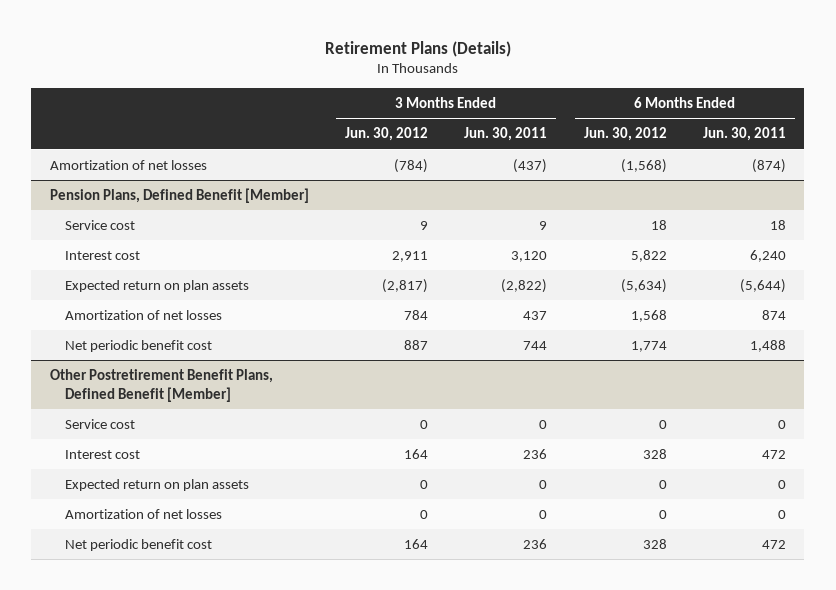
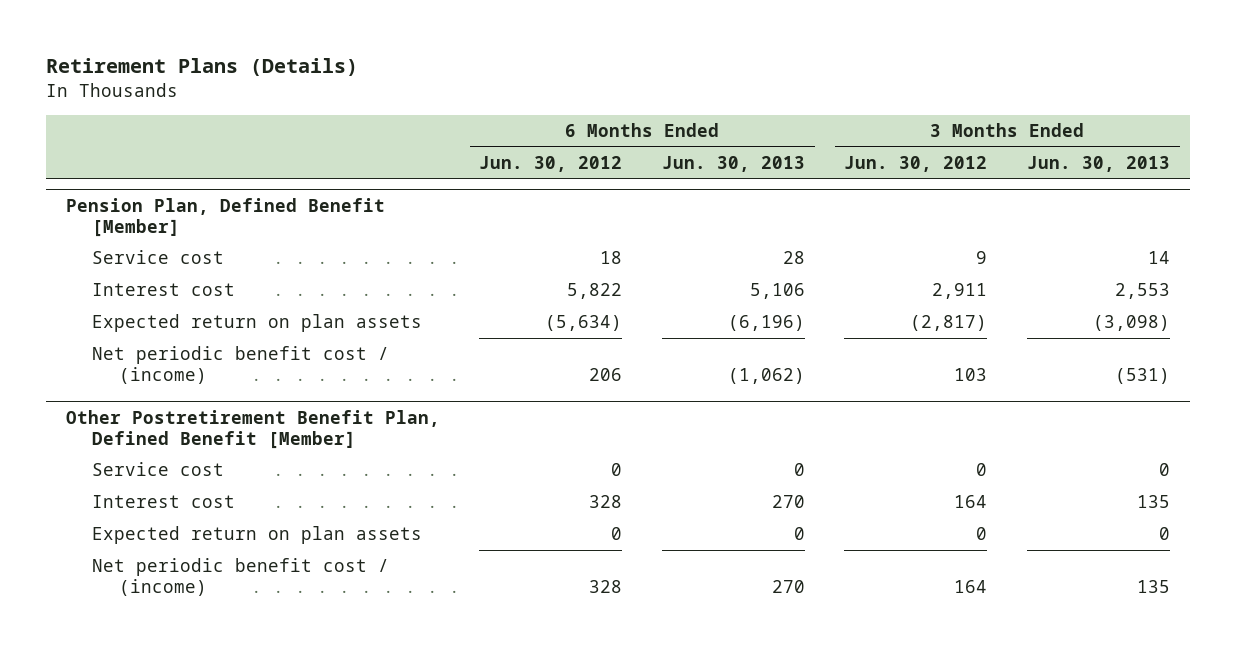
- | 3 Months Ended Jun. 30, 2012 | 3 Months Ended Jun. 30, 2011 | 6 Months Ended Jun. 30, 2012 | 6 Months Ended Jun. 30, 2011
+ | 6 Months Ended Jun. 30, 2012 | 6 Months Ended Jun. 30, 2013 | 3 Months Ended Jun. 30, 2012 | 3 Months Ended Jun. 30, 2013
- Amortization of net losses | (784) | (437) | (1,568) | (874)
- Pension Plans, Defined Benefit [Member]
+ Pension Plan, Defined Benefit [Member]
- Amortization of net losses | 784 | 437 | 1,568 | 874
- Net periodic benefit cost | 887 | 744 | 1,774 | 1,488
- Other Postretirement Benefit Plans, Defined Benefit [Member]
+ Net periodic benefit cost / (income) | 206 | (1,062) | 103 | (531)
+ Other Postretirement Benefit Plan, Defined Benefit [Member]
- Amortization of net losses | 0 | 0 | 0 | 0
- Net periodic benefit cost | 164 | 236 | 328 | 472
+ Net periodic benefit cost / (income) | 328 | 270 | 164 | 135

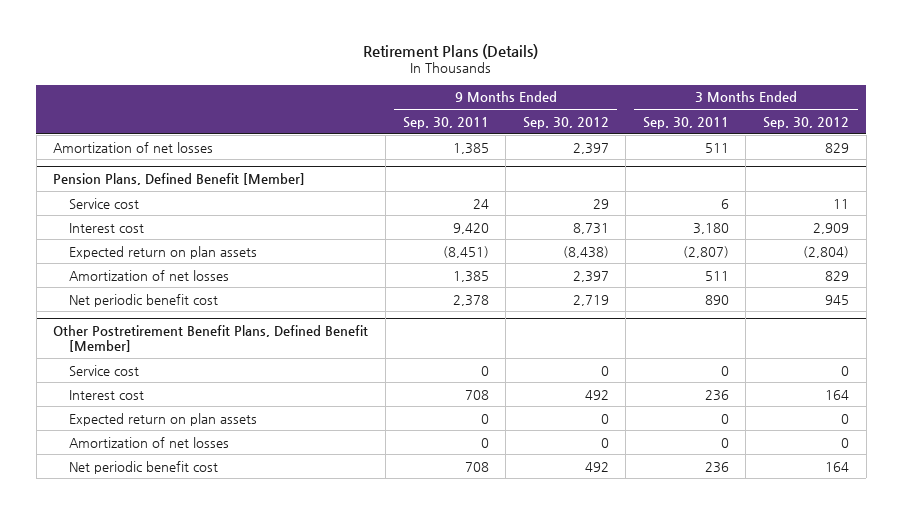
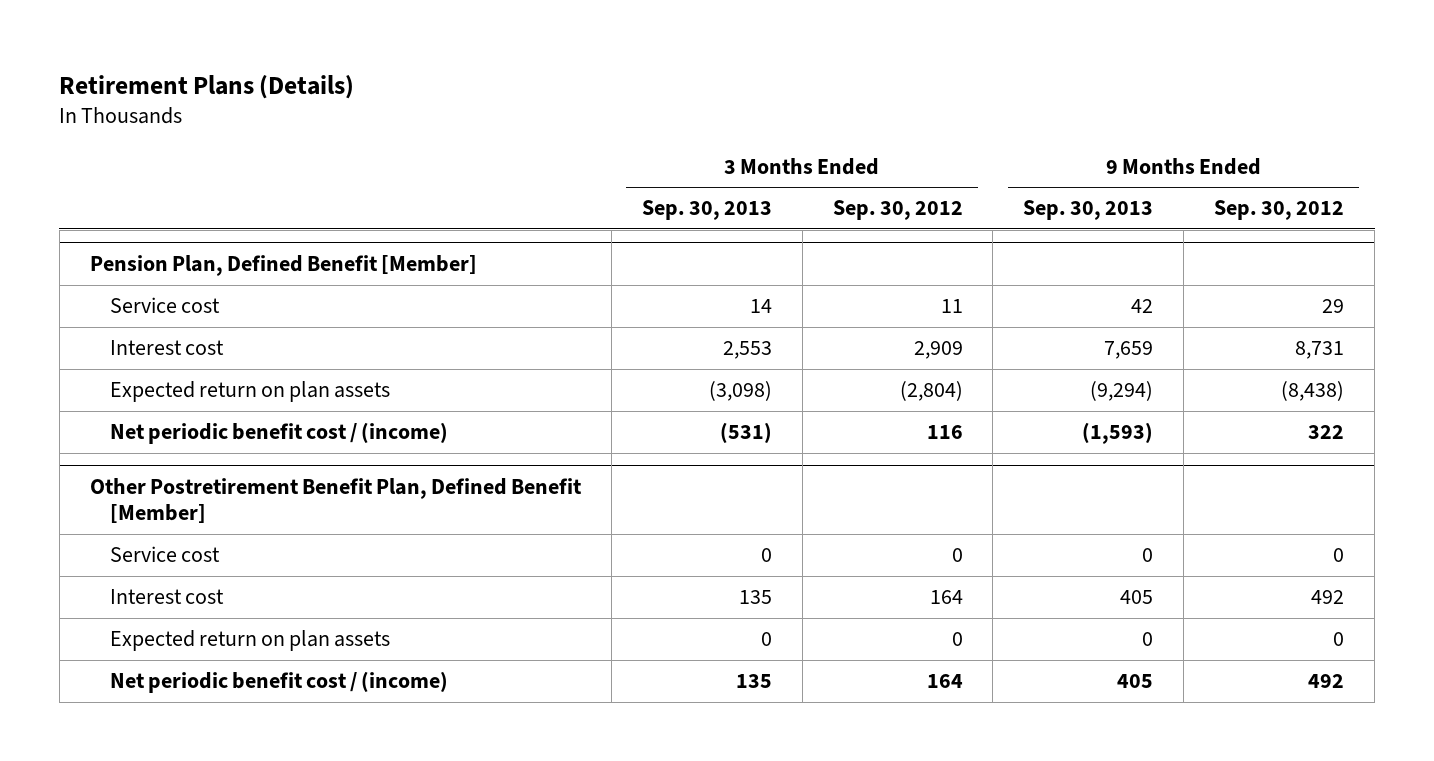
- | 9 Months Ended Sep. 30, 2011 | 9 Months Ended Sep. 30, 2012 | 3 Months Ended Sep. 30, 2011 | 3 Months Ended Sep. 30, 2012
+ | 3 Months Ended Sep. 30, 2013 | 3 Months Ended Sep. 30, 2012 | 9 Months Ended Sep. 30, 2013 | 9 Months Ended Sep. 30, 2012
- Amortization of net losses | 1,385 | 2,397 | 511 | 829
- Pension Plans, Defined Benefit [Member]
+ Pension Plan, Defined Benefit [Member]
- Amortization of net losses | 1,385 | 2,397 | 511 | 829
- Net periodic benefit cost | 2,378 | 2,719 | 890 | 945
- Other Postretirement Benefit Plans, Defined Benefit [Member]
+ Net periodic benefit cost / (income) | (531) | 116 | (1,593) | 322
+ Other Postretirement Benefit Plan, Defined Benefit [Member]
- Amortization of net losses | 0 | 0 | 0 | 0
- Net periodic benefit cost | 708 | 492 | 236 | 164
+ Net periodic benefit cost / (income) | 135 | 164 | 405 | 492

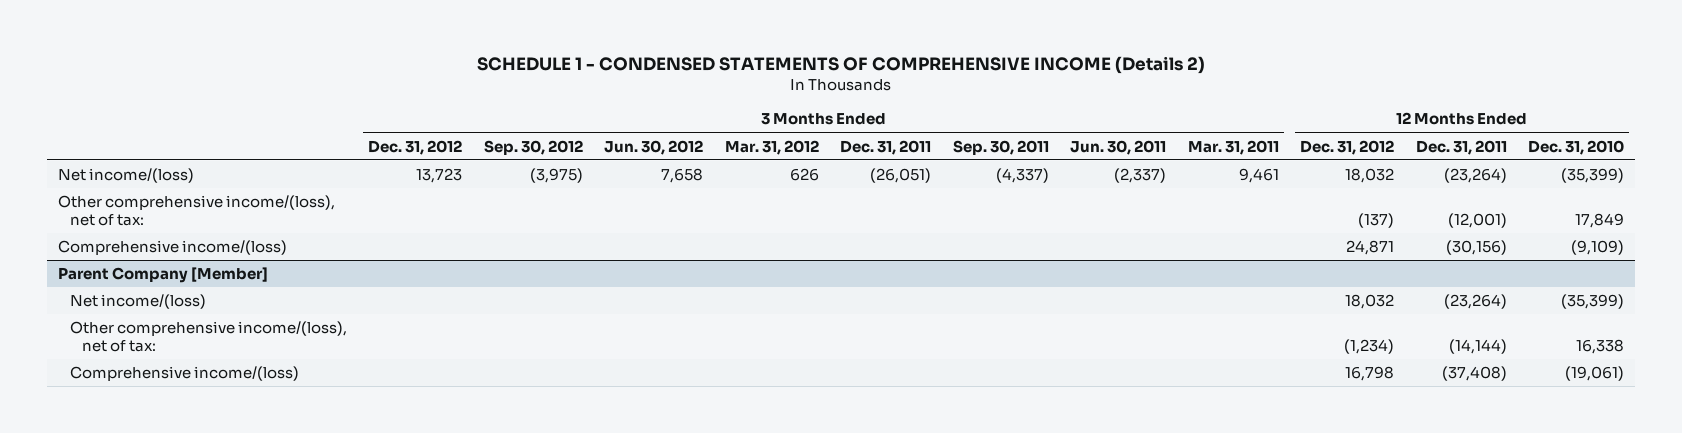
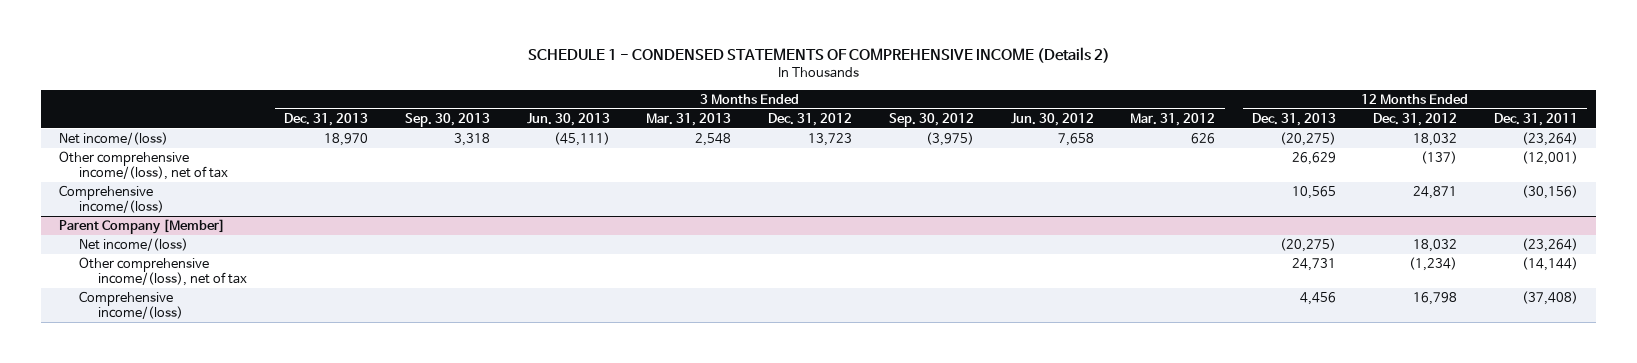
- | 3 Months Ended Dec. 31, 2012 | 3 Months Ended Sep. 30, 2012 | 3 Months Ended Jun. 30, 2012 | 3 Months Ended Mar. 31, 2012 | 3 Months Ended Dec. 31, 2011 | 3 Months Ended Sep. 30, 2011 | 3 Months Ended Jun. 30, 2011 | 3 Months Ended Mar. 31, 2011 | 12 Months Ended Dec. 31, 2012 | 12 Months Ended Dec. 31, 2011 | 12 Months Ended Dec. 31, 2010
+ | 3 Months Ended Dec. 31, 2013 | 3 Months Ended Sep. 30, 2013 | 3 Months Ended Jun. 30, 2013 | 3 Months Ended Mar. 31, 2013 | 3 Months Ended Dec. 31, 2012 | 3 Months Ended Sep. 30, 2012 | 3 Months Ended Jun. 30, 2012 | 3 Months Ended Mar. 31, 2012 | 12 Months Ended Dec. 31, 2013 | 12 Months Ended Dec. 31, 2012 | 12 Months Ended Dec. 31, 2011
- Other comprehensive income/(loss), net of tax: | | | | | | | | | (137) | (12,001) | 17,849
+ Other comprehensive income/(loss), net of tax | | | | | | | | | 26,629 | (137) | (12,001)
@ Parent Company [Member]
- Other comprehensive income/(loss), net of tax: | | | | | | | | | (1,234) | (14,144) | 16,338
+ Other comprehensive income/(loss), net of tax | | | | | | | | | 24,731 | (1,234) | (14,144)

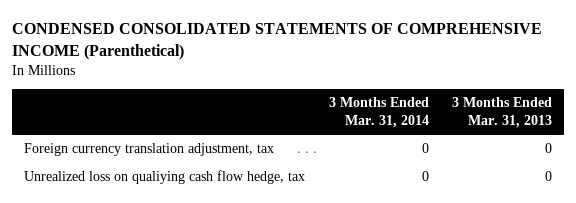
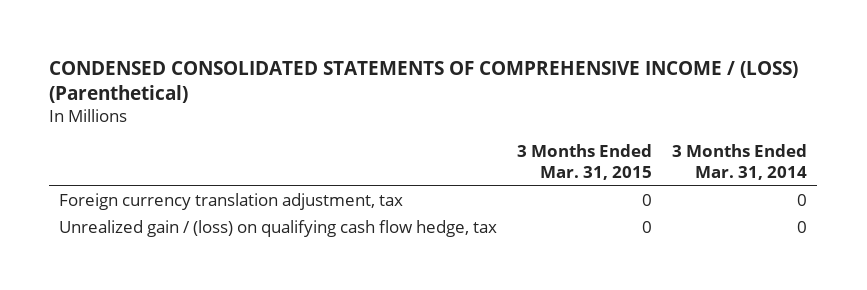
- CONDENSED CONSOLIDATED STATEMENTS OF COMPREHENSIVE INCOME (Parenthetical)
+ CONDENSED CONSOLIDATED STATEMENTS OF COMPREHENSIVE INCOME / (LOSS) (Parenthetical)
- | 3 Months Ended Mar. 31, 2014 | 3 Months Ended Mar. 31, 2013
+ | 3 Months Ended Mar. 31, 2015 | 3 Months Ended Mar. 31, 2014
- Unrealized loss on qualiying cash flow hedge, tax | 0 | 0
+ Unrealized gain / (loss) on qualifying cash flow hedge, tax | 0 | 0

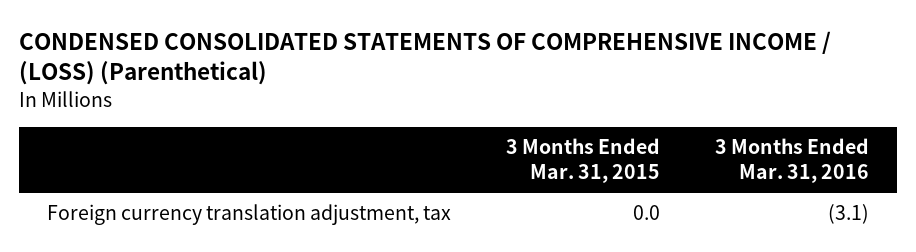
- | 3 Months Ended Mar. 31, 2015 | 3 Months Ended Mar. 31, 2014
+ | 3 Months Ended Mar. 31, 2015 | 3 Months Ended Mar. 31, 2016
- Foreign currency translation adjustment, tax | 0 | 0
- Unrealized gain / (loss) on qualifying cash flow hedge, tax | 0 | 0
+ Foreign currency translation adjustment, tax | 0.0 | (3.1)

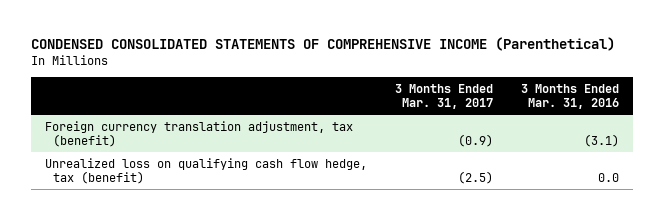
- CONDENSED CONSOLIDATED STATEMENTS OF COMPREHENSIVE INCOME / (LOSS) (Parenthetical)
+ CONDENSED CONSOLIDATED STATEMENTS OF COMPREHENSIVE INCOME (Parenthetical)
- | 3 Months Ended Mar. 31, 2015 | 3 Months Ended Mar. 31, 2016
+ | 3 Months Ended Mar. 31, 2017 | 3 Months Ended Mar. 31, 2016
- Foreign currency translation adjustment, tax | 0.0 | (3.1)
+ Foreign currency translation adjustment, tax (benefit) | (0.9) | (3.1)
+ Unrealized loss on qualifying cash flow hedge, tax (benefit) | (2.5) | 0.0

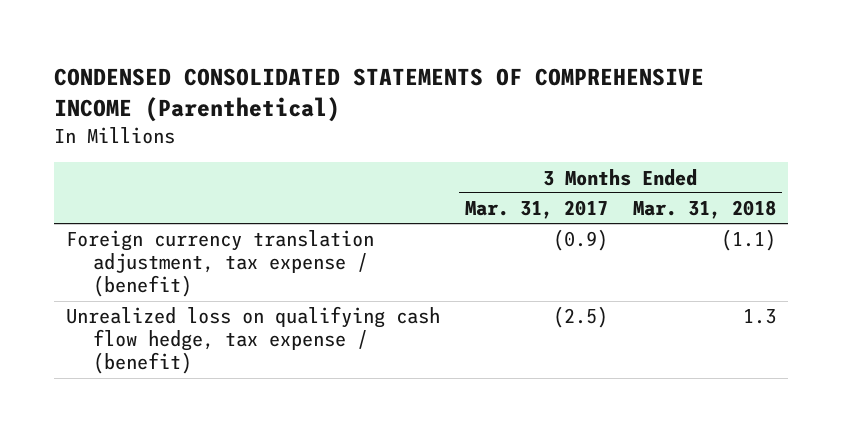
- | 3 Months Ended Mar. 31, 2017 | 3 Months Ended Mar. 31, 2016
+ | 3 Months Ended Mar. 31, 2017 | 3 Months Ended Mar. 31, 2018
- Foreign currency translation adjustment, tax (benefit) | (0.9) | (3.1)
- Unrealized loss on qualifying cash flow hedge, tax (benefit) | (2.5) | 0.0
+ Foreign currency translation adjustment, tax expense / (benefit) | (0.9) | (1.1)
+ Unrealized loss on qualifying cash flow hedge, tax expense / (benefit) | (2.5) | 1.3

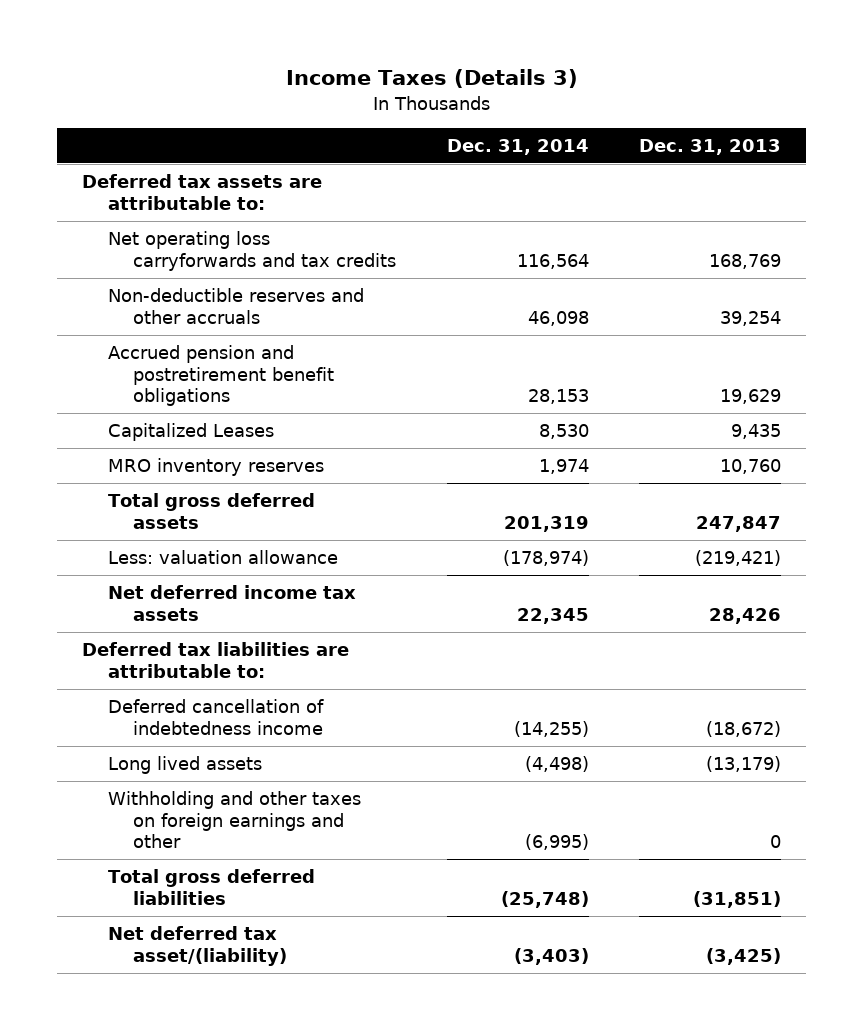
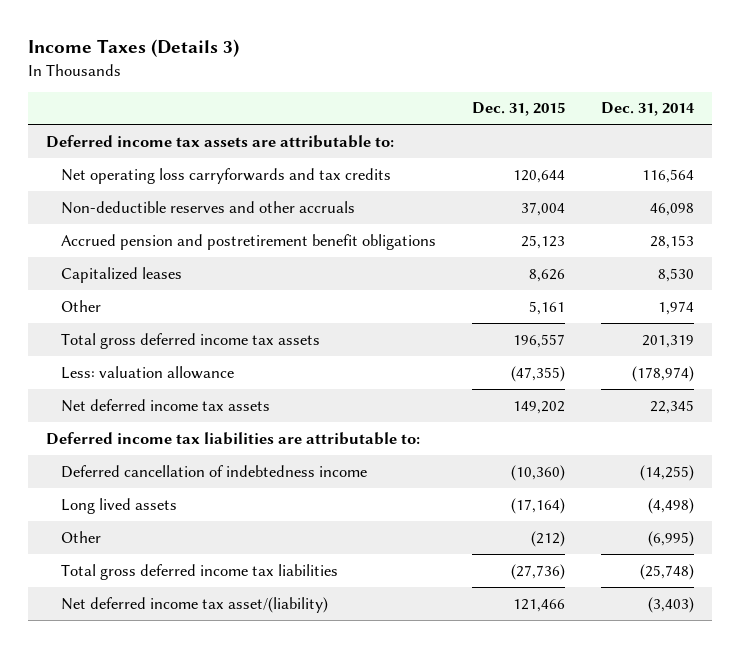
- | Dec. 31, 2014 | Dec. 31, 2013
+ | Dec. 31, 2015 | Dec. 31, 2014
- Deferred tax assets are attributable to:
+ Deferred income tax assets are attributable to:
- Capitalized Leases | 8,530 | 9,435
- MRO inventory reserves | 1,974 | 10,760
- Total gross deferred assets | 201,319 | 247,847
+ Capitalized leases | 8,626 | 8,530
+ Other | 5,161 | 1,974
+ Total gross deferred income tax assets | 196,557 | 201,319
- Deferred tax liabilities are attributable to:
+ Deferred income tax liabilities are attributable to:
- Withholding and other taxes on foreign earnings and other | (6,995) | 0
- Total gross deferred liabilities | (25,748) | (31,851)
- Net deferred tax asset/(liability) | (3,403) | (3,425)
+ Other | (212) | (6,995)
+ Total gross deferred income tax liabilities | (27,736) | (25,748)
+ Net deferred income tax asset/(liability) | 121,466 | (3,403)

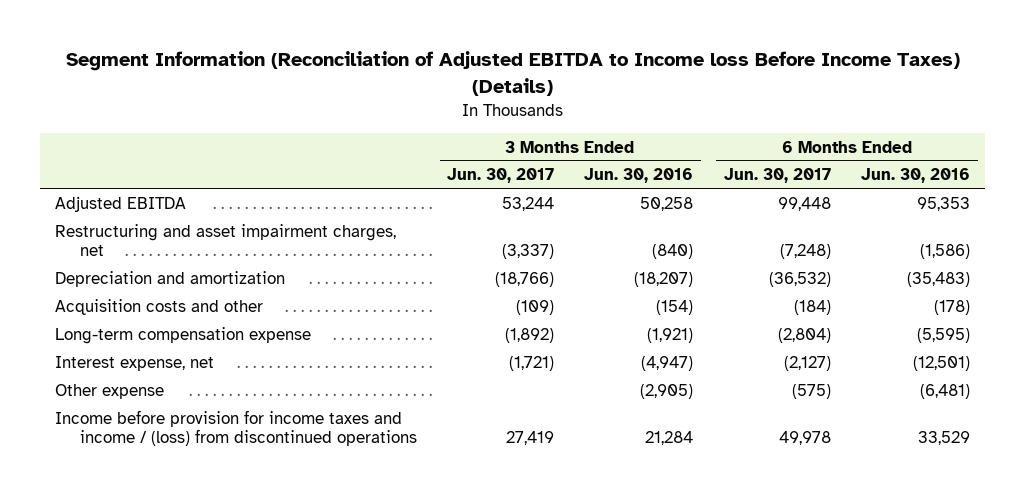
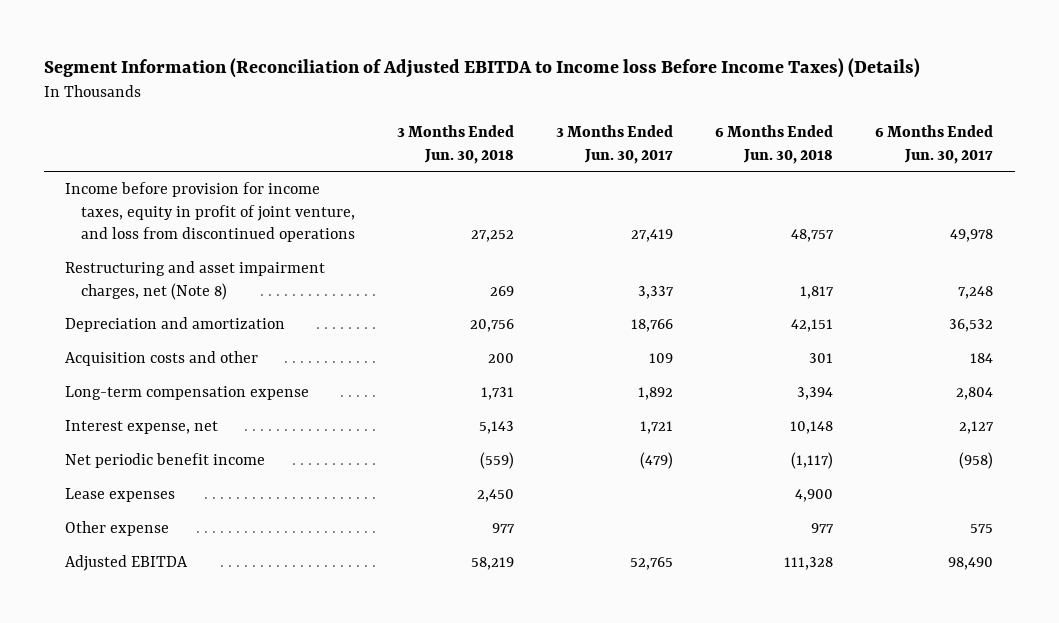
- | 3 Months Ended Jun. 30, 2017 | 3 Months Ended Jun. 30, 2016 | 6 Months Ended Jun. 30, 2017 | 6 Months Ended Jun. 30, 2016
+ | 3 Months Ended Jun. 30, 2018 | 3 Months Ended Jun. 30, 2017 | 6 Months Ended Jun. 30, 2018 | 6 Months Ended Jun. 30, 2017
- Adjusted EBITDA | 53,244 | 50,258 | 99,448 | 95,353
- Restructuring and asset impairment charges, net | (3,337) | (840) | (7,248) | (1,586)
- Depreciation and amortization | (18,766) | (18,207) | (36,532) | (35,483)
- Acquisition costs and other | (109) | (154) | (184) | (178)
- Long-term compensation expense | (1,892) | (1,921) | (2,804) | (5,595)
- Interest expense, net | (1,721) | (4,947) | (2,127) | (12,501)
- Other expense | | (2,905) | (575) | (6,481)
- Income before provision for income taxes and income / (loss) from discontinued operations | 27,419 | 21,284 | 49,978 | 33,529
+ Income before provision for income taxes, equity in profit of joint venture, and loss from discontinued operations | 27,252 | 27,419 | 48,757 | 49,978
+ Restructuring and asset impairment charges, net (Note 8) | 269 | 3,337 | 1,817 | 7,248
+ Depreciation and amortization | 20,756 | 18,766 | 42,151 | 36,532
+ Acquisition costs and other | 200 | 109 | 301 | 184
+ Long-term compensation expense | 1,731 | 1,892 | 3,394 | 2,804
+ Interest expense, net | 5,143 | 1,721 | 10,148 | 2,127
+ Net periodic benefit income | (559) | (479) | (1,117) | (958)
+ Lease expenses | 2,450 | | 4,900 |
+ Other expense | 977 | | 977 | 575
+ Adjusted EBITDA | 58,219 | 52,765 | 111,328 | 98,490

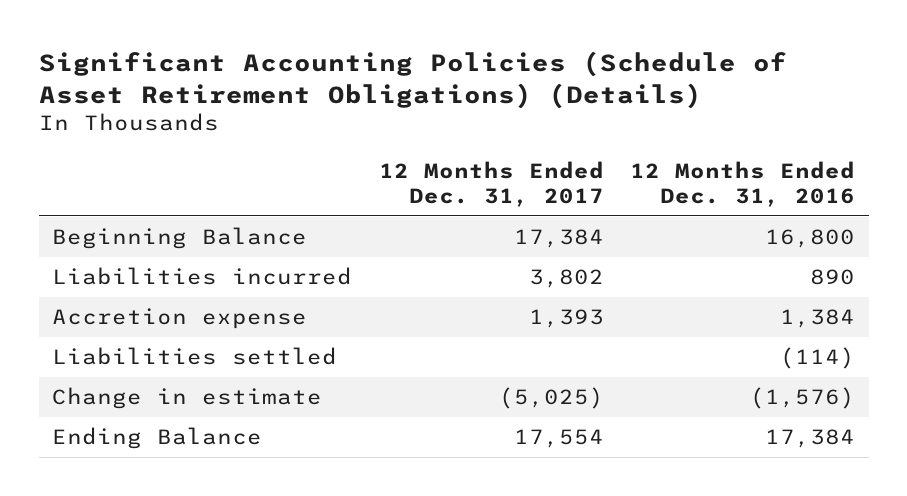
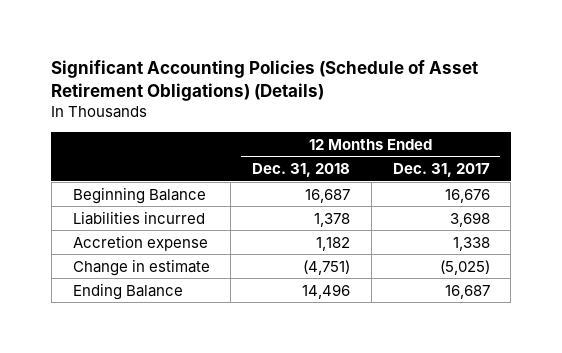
- | 12 Months Ended Dec. 31, 2017 | 12 Months Ended Dec. 31, 2016
+ | 12 Months Ended Dec. 31, 2018 | 12 Months Ended Dec. 31, 2017
- Beginning Balance | 17,384 | 16,800
- Liabilities incurred | 3,802 | 890
- Accretion expense | 1,393 | 1,384
- Liabilities settled | | (114)
+ Beginning Balance | 16,687 | 16,676
+ Liabilities incurred | 1,378 | 3,698
+ Accretion expense | 1,182 | 1,338
- Ending Balance | 17,554 | 17,384
+ Ending Balance | 14,496 | 16,687

